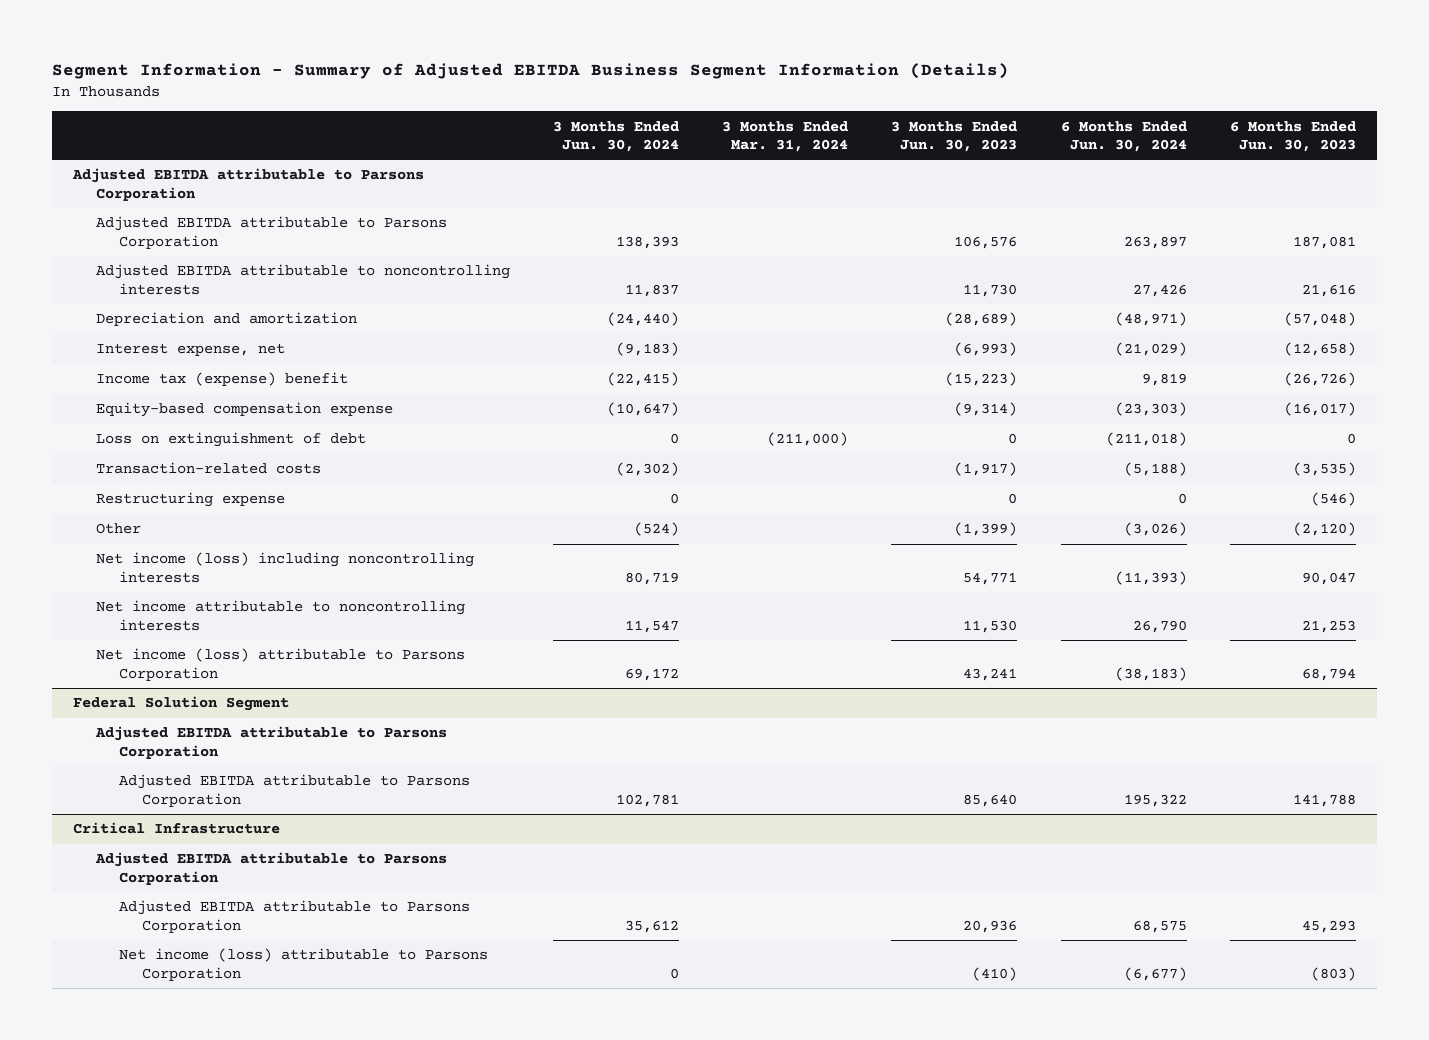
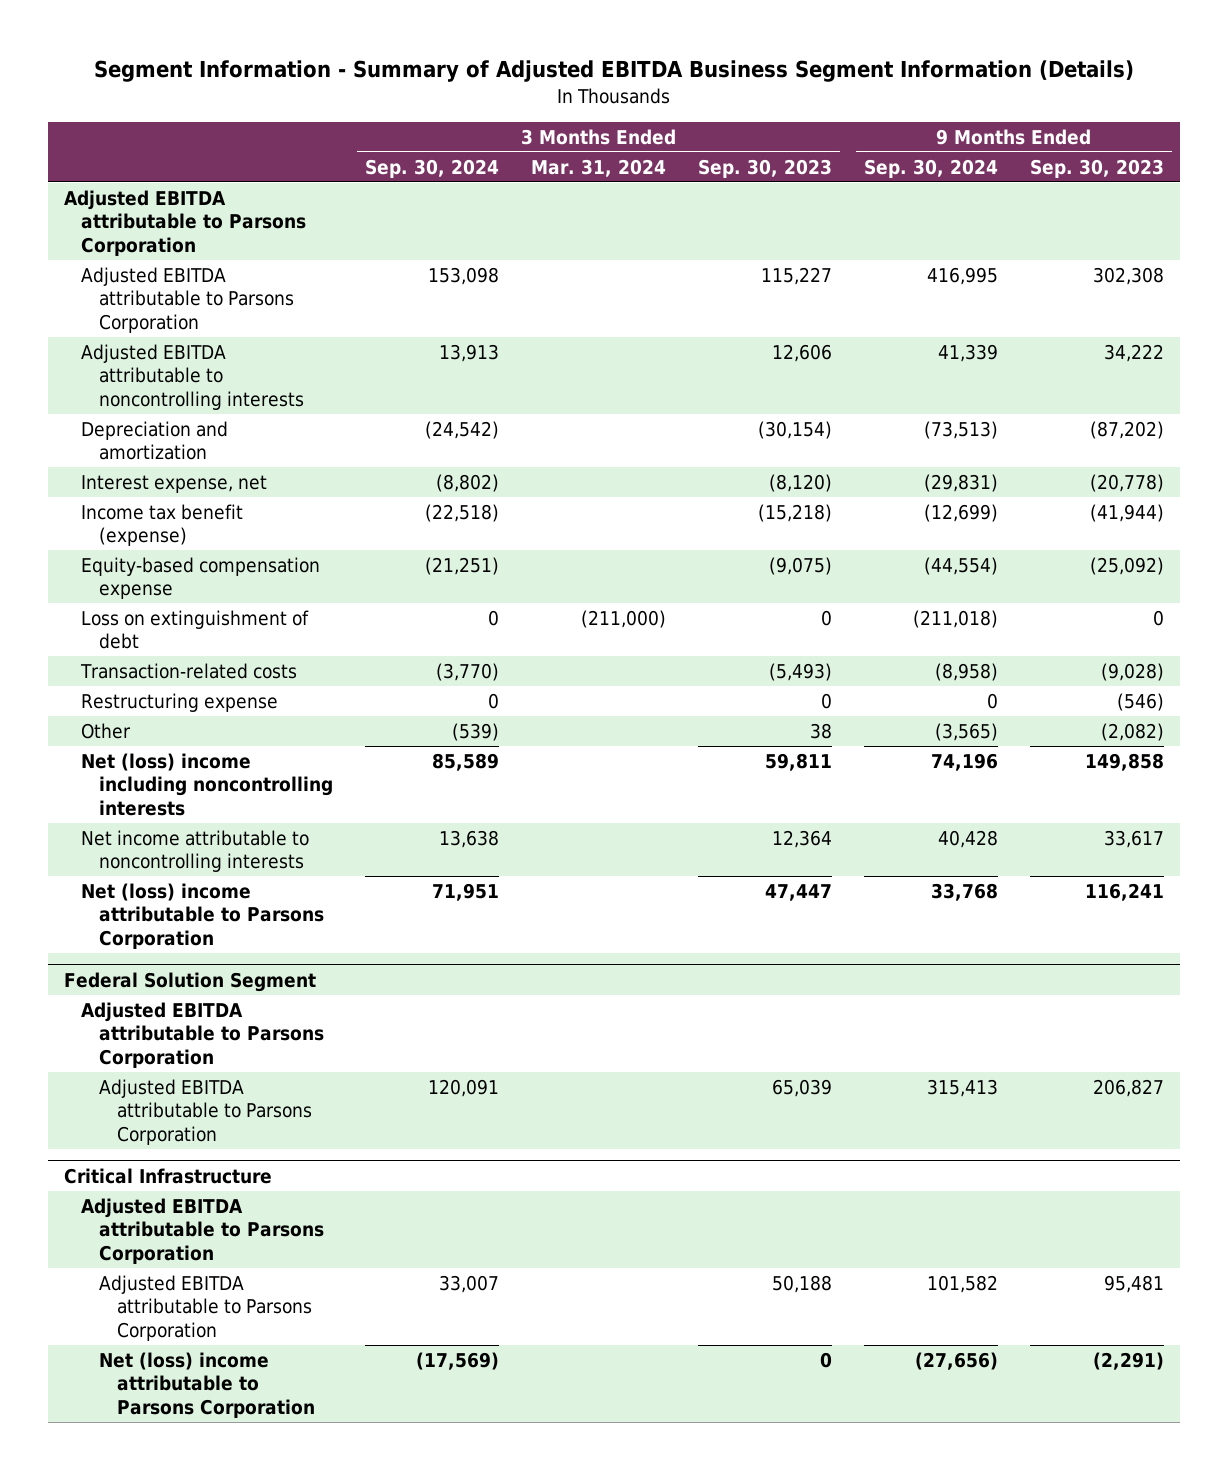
- | 3 Months Ended Jun. 30, 2024 | 3 Months Ended Mar. 31, 2024 | 3 Months Ended Jun. 30, 2023 | 6 Months Ended Jun. 30, 2024 | 6 Months Ended Jun. 30, 2023
+ | 3 Months Ended Sep. 30, 2024 | 3 Months Ended Mar. 31, 2024 | 3 Months Ended Sep. 30, 2023 | 9 Months Ended Sep. 30, 2024 | 9 Months Ended Sep. 30, 2023
- Income tax (expense) benefit | (22,415) | | (15,223) | 9,819 | (26,726)
+ Income tax benefit (expense) | (22,518) | | (15,218) | (12,699) | (41,944)
- Net income (loss) including noncontrolling interests | 80,719 | | 54,771 | (11,393) | 90,047
+ Net (loss) income including noncontrolling interests | 85,589 | | 59,811 | 74,196 | 149,858
- Net income (loss) attributable to Parsons Corporation | 69,172 | | 43,241 | (38,183) | 68,794
+ Net (loss) income attributable to Parsons Corporation | 71,951 | | 47,447 | 33,768 | 116,241
@ Critical Infrastructure
- Net income (loss) attributable to Parsons Corporation | 0 | | (410) | (6,677) | (803)
+ Net (loss) income attributable to Parsons Corporation | (17,569) | | 0 | (27,656) | (2,291)

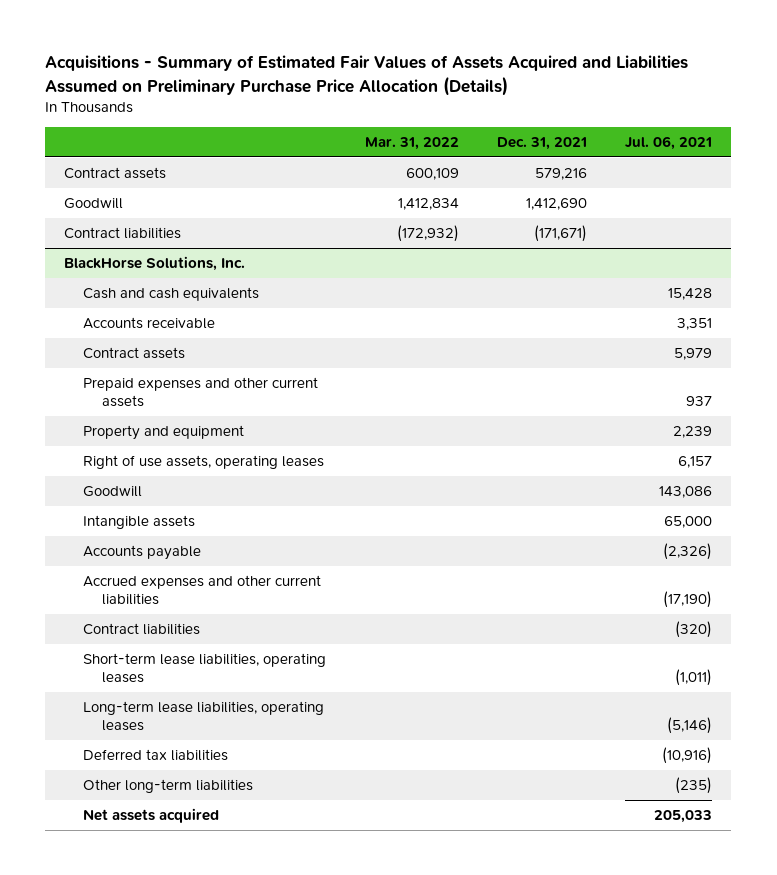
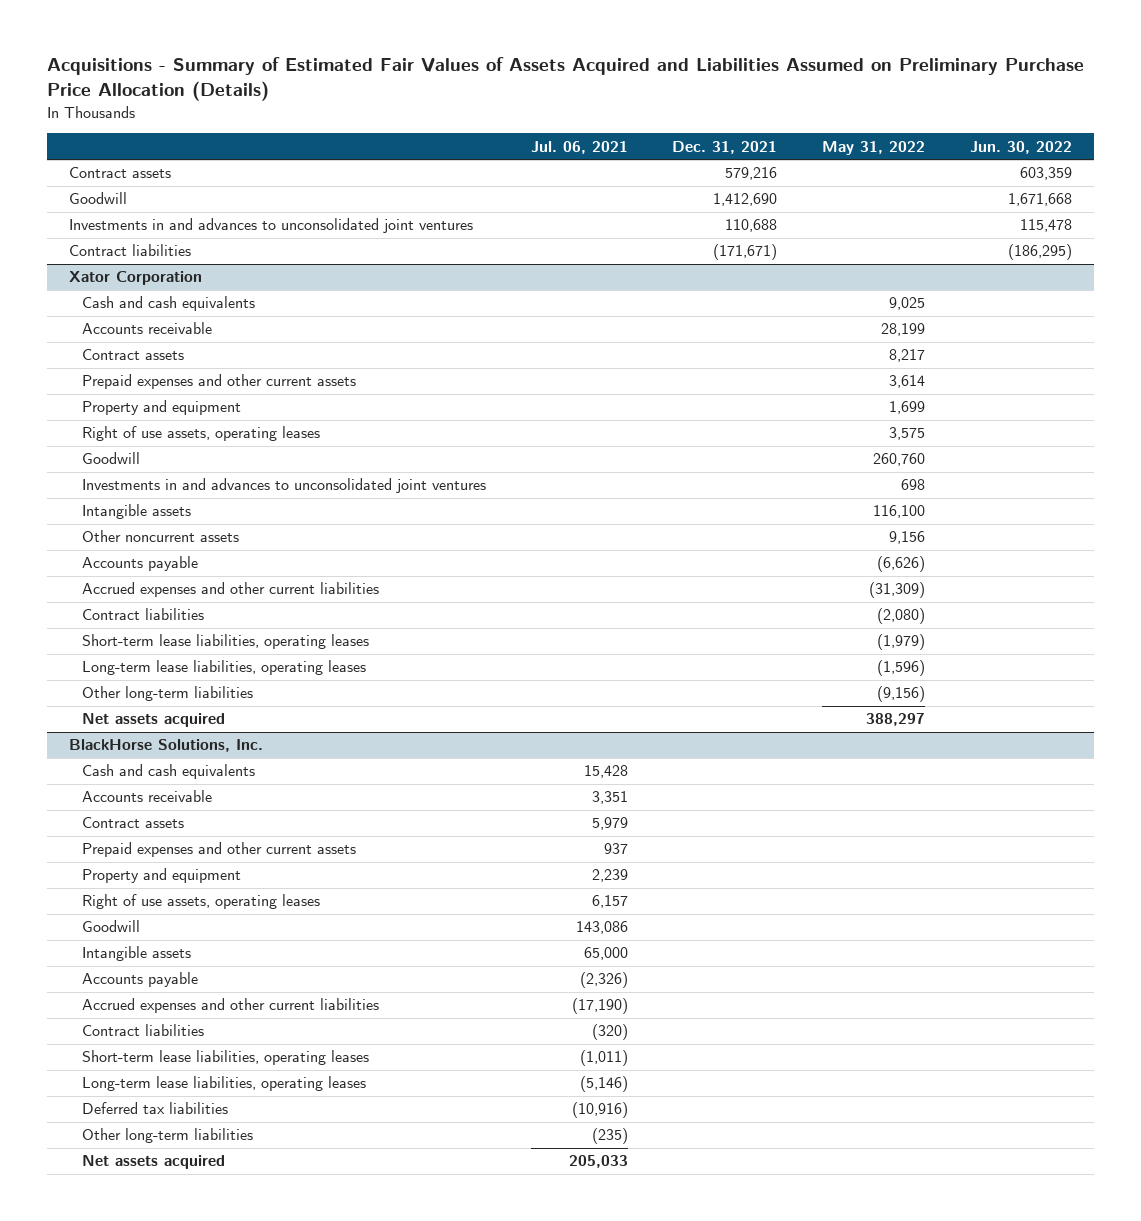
- | Mar. 31, 2022 | Dec. 31, 2021 | Jul. 06, 2021
+ | Jul. 06, 2021 | Dec. 31, 2021 | May 31, 2022 | Jun. 30, 2022
+ Investments in and advances to unconsolidated joint ventures | | 110,688 | | 115,478
+ Xator Corporation
+ Cash and cash equivalents | | | 9,025 |
+ Accounts receivable | | | 28,199 |
+ Contract assets | | | 8,217 |
+ Prepaid expenses and other current assets | | | 3,614 |
+ Property and equipment | | | 1,699 |
+ Right of use assets, operating leases | | | 3,575 |
+ Goodwill | | | 260,760 |
+ Investments in and advances to unconsolidated joint ventures | | | 698 |
+ Intangible assets | | | 116,100 |
+ Other noncurrent assets | | | 9,156 |
+ Accounts payable | | | (6,626) |
+ Accrued expenses and other current liabilities | | | (31,309) |
+ Contract liabilities | | | (2,080) |
+ Short-term lease liabilities, operating leases | | | (1,979) |
+ Long-term lease liabilities, operating leases | | | (1,596) |
+ Other long-term liabilities | | | (9,156) |
+ Net assets acquired | | | 388,297 |

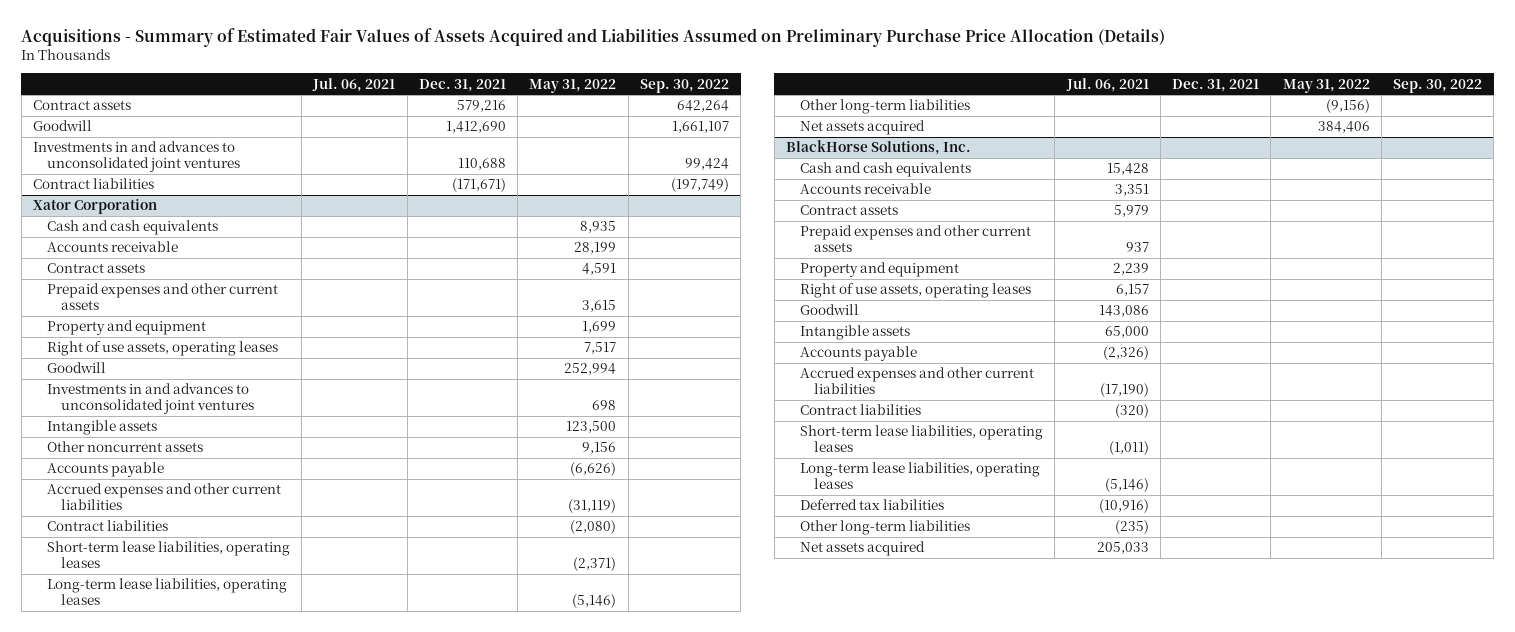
- | Jul. 06, 2021 | Dec. 31, 2021 | May 31, 2022 | Jun. 30, 2022
+ | Jul. 06, 2021 | Dec. 31, 2021 | May 31, 2022 | Sep. 30, 2022
@ Xator Corporation
- Cash and cash equivalents | | | 9,025 |
+ Cash and cash equivalents | | | 8,935 |
- Contract assets | | | 8,217 |
- Prepaid expenses and other current assets | | | 3,614 |
+ Contract assets | | | 4,591 |
+ Prepaid expenses and other current assets | | | 3,615 |
- Right of use assets, operating leases | | | 3,575 |
- Goodwill | | | 260,760 |
+ Right of use assets, operating leases | | | 7,517 |
+ Goodwill | | | 252,994 |
- Intangible assets | | | 116,100 |
+ Intangible assets | | | 123,500 |
- Accrued expenses and other current liabilities | | | (31,309) |
+ Accrued expenses and other current liabilities | | | (31,119) |
- Short-term lease liabilities, operating leases | | | (1,979) |
- Long-term lease liabilities, operating leases | | | (1,596) |
+ Short-term lease liabilities, operating leases | | | (2,371) |
+ Long-term lease liabilities, operating leases | | | (5,146) |
- Net assets acquired | | | 388,297 |
+ Net assets acquired | | | 384,406 |

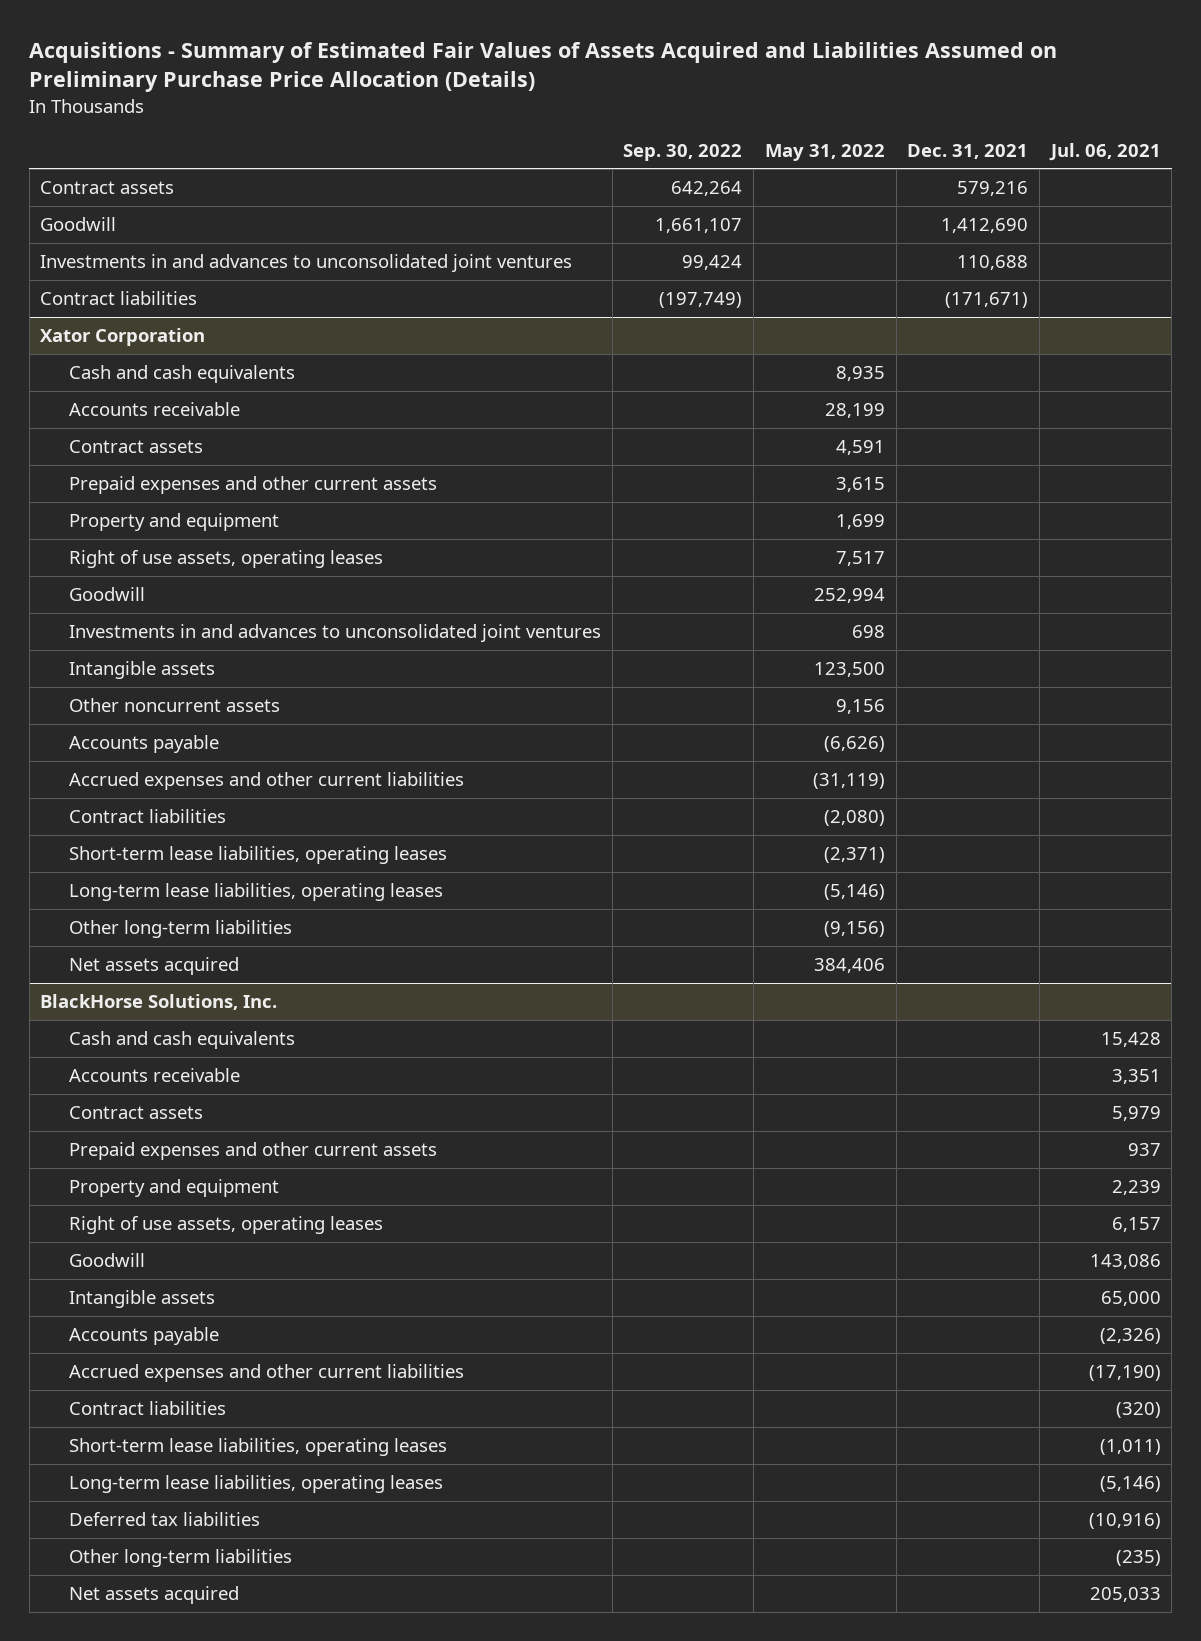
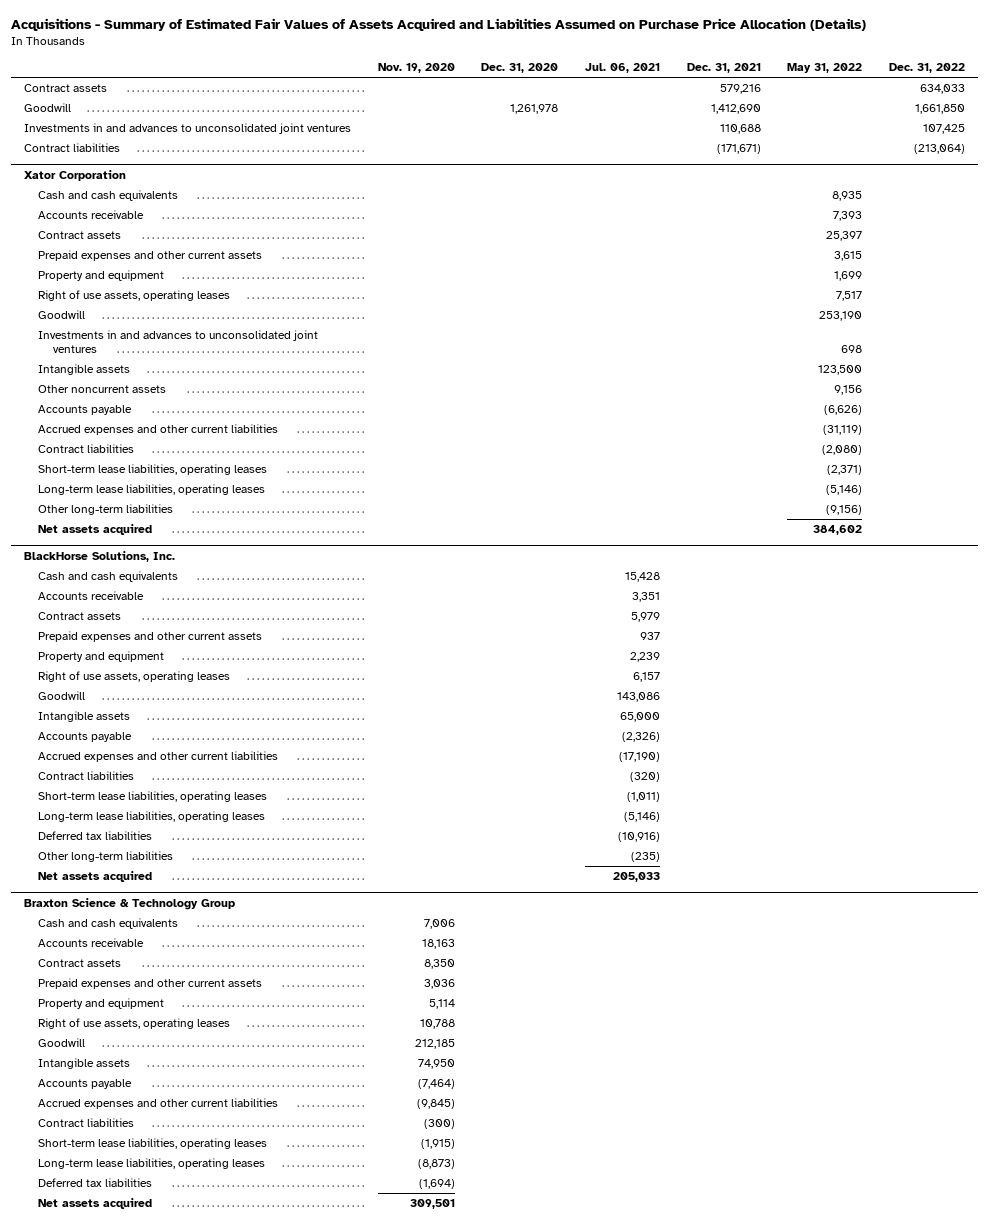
- Acquisitions - Summary of Estimated Fair Values of Assets Acquired and Liabilities Assumed on Preliminary Purchase Price Allocation (Details)
+ Acquisitions - Summary of Estimated Fair Values of Assets Acquired and Liabilities Assumed on Purchase Price Allocation (Details)
- | Sep. 30, 2022 | May 31, 2022 | Dec. 31, 2021 | Jul. 06, 2021
+ | Nov. 19, 2020 | Dec. 31, 2020 | Jul. 06, 2021 | Dec. 31, 2021 | May 31, 2022 | Dec. 31, 2022
@ Xator Corporation
- Accounts receivable | | 28,199 | |
- Contract assets | | 4,591 | |
+ Accounts receivable | | | | | 7,393 |
+ Contract assets | | | | | 25,397 |
- Goodwill | | 252,994 | |
+ Goodwill | | | | | 253,190 |
- Net assets acquired | | 384,406 | |
+ Net assets acquired | | | | | 384,602 |
+ Braxton Science & Technology Group
+ Cash and cash equivalents | 7,006 | | | | |
+ Accounts receivable | 18,163 | | | | |
+ Contract assets | 8,350 | | | | |
+ Prepaid expenses and other current assets | 3,036 | | | | |
+ Property and equipment | 5,114 | | | | |
+ Right of use assets, operating leases | 10,788 | | | | |
+ Goodwill | 212,185 | | | | |
+ Intangible assets | 74,950 | | | | |
+ Accounts payable | (7,464) | | | | |
+ Accrued expenses and other current liabilities | (9,845) | | | | |
+ Contract liabilities | (300) | | | | |
+ Short-term lease liabilities, operating leases | (1,915) | | | | |
+ Long-term lease liabilities, operating leases | (8,873) | | | | |
+ Deferred tax liabilities | (1,694) | | | | |
+ Net assets acquired | 309,501 | | | | |

